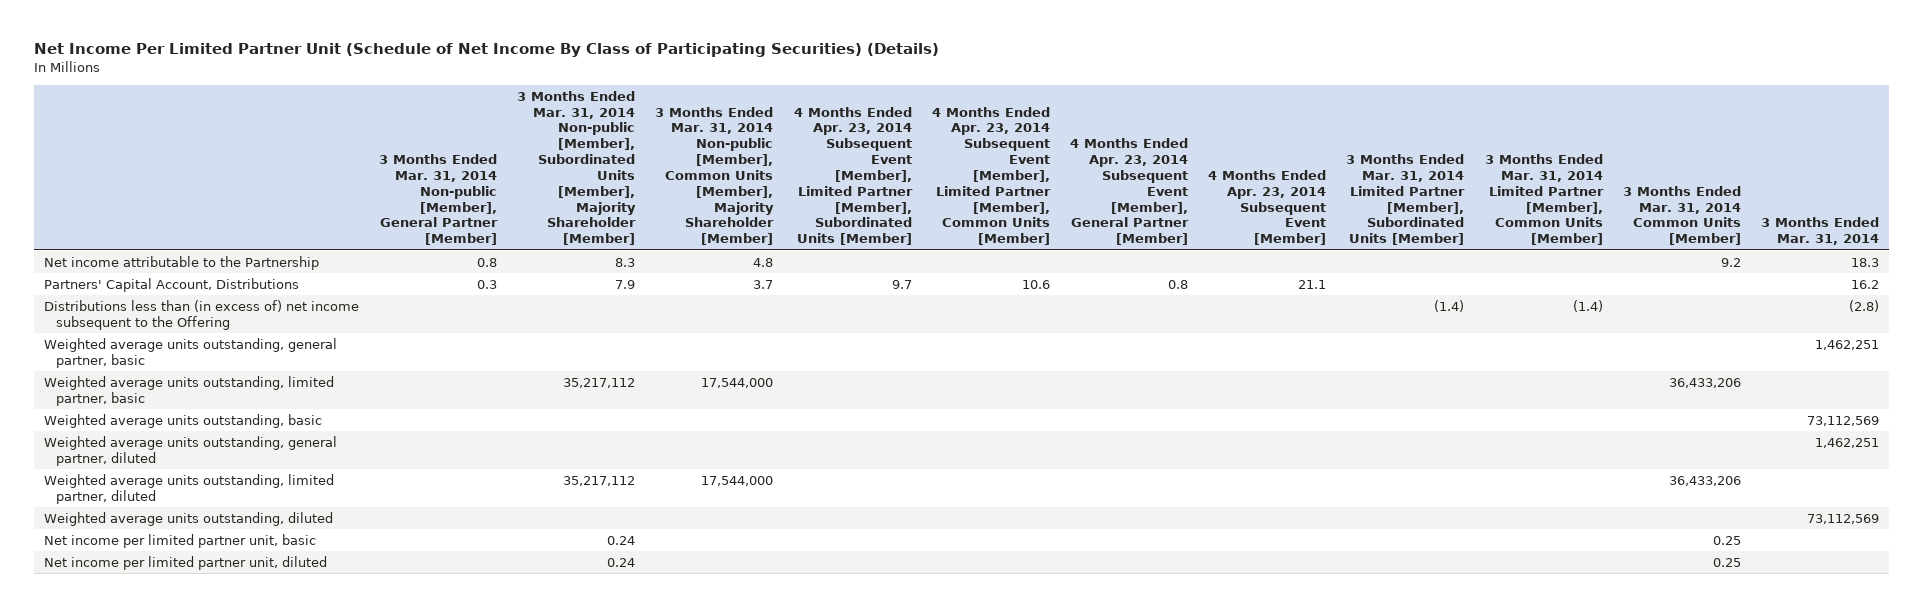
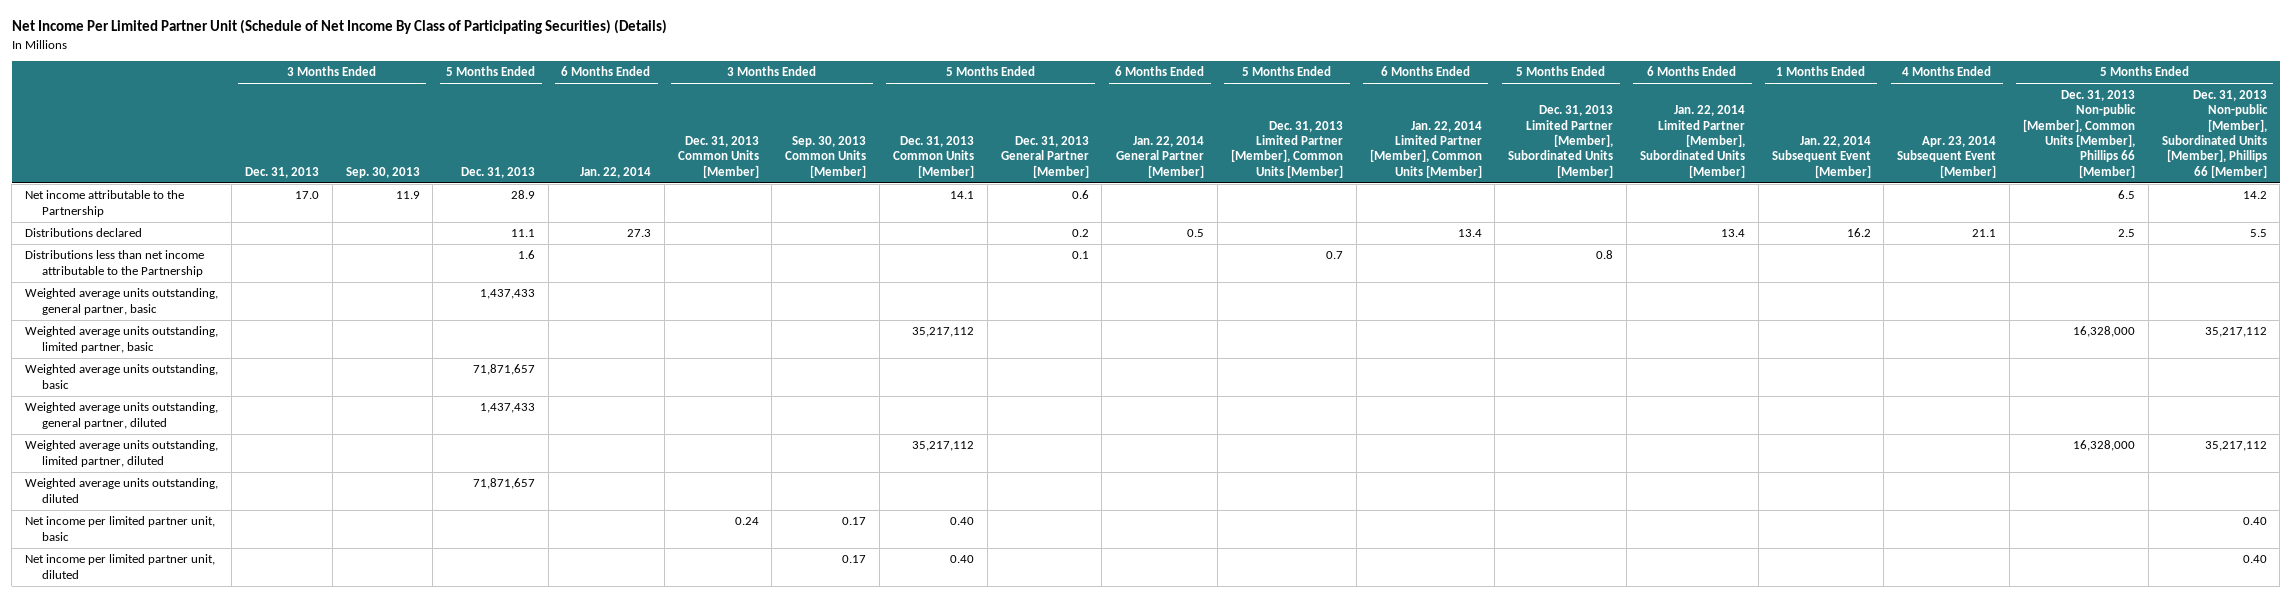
- | 3 Months Ended Mar. 31, 2014 Non-public [Member], General Partner [Member] | 3 Months Ended Mar. 31, 2014 Non-public [Member], Subordinated Units [Member], Majority Shareholder [Member] | 3 Months Ended Mar. 31, 2014 Non-public [Member], Common Units [Member], Majority Shareholder [Member] | 4 Months Ended Apr. 23, 2014 Subsequent Event [Member], Limited Partner [Member], Subordinated Units [Member] | 4 Months Ended Apr. 23, 2014 Subsequent Event [Member], Limited Partner [Member], Common Units [Member] | 4 Months Ended Apr. 23, 2014 Subsequent Event [Member], General Partner [Member] | 4 Months Ended Apr. 23, 2014 Subsequent Event [Member] | 3 Months Ended Mar. 31, 2014 Limited Partner [Member], Subordinated Units [Member] | 3 Months Ended Mar. 31, 2014 Limited Partner [Member], Common Units [Member] | 3 Months Ended Mar. 31, 2014 Common Units [Member] | 3 Months Ended Mar. 31, 2014
+ | 3 Months Ended Dec. 31, 2013 | 3 Months Ended Sep. 30, 2013 | 5 Months Ended Dec. 31, 2013 | 6 Months Ended Jan. 22, 2014 | 3 Months Ended Dec. 31, 2013 Common Units [Member] | 3 Months Ended Sep. 30, 2013 Common Units [Member] | 5 Months Ended Dec. 31, 2013 Common Units [Member] | 5 Months Ended Dec. 31, 2013 General Partner [Member] | 6 Months Ended Jan. 22, 2014 General Partner [Member] | 5 Months Ended Dec. 31, 2013 Limited Partner [Member], Common Units [Member] | 6 Months Ended Jan. 22, 2014 Limited Partner [Member], Common Units [Member] | 5 Months Ended Dec. 31, 2013 Limited Partner [Member], Subordinated Units [Member] | 6 Months Ended Jan. 22, 2014 Limited Partner [Member], Subordinated Units [Member] | 1 Months Ended Jan. 22, 2014 Subsequent Event [Member] | 4 Months Ended Apr. 23, 2014 Subsequent Event [Member] | 5 Months Ended Dec. 31, 2013 Non-public [Member], Common Units [Member], Phillips 66 [Member] | 5 Months Ended Dec. 31, 2013 Non-public [Member], Subordinated Units [Member], Phillips 66 [Member]
- Partners' Capital Account, Distributions | 0.3 | 7.9 | 3.7 | 9.7 | 10.6 | 0.8 | 21.1 | | | | 16.2
- Distributions less than (in excess of) net income subsequent to the Offering | | | | | | | | (1.4) | (1.4) | | (2.8)
+ Distributions declared | | | 11.1 | 27.3 | | | | 0.2 | 0.5 | | 13.4 | | 13.4 | 16.2 | 21.1 | 2.5 | 5.5
+ Distributions less than net income attributable to the Partnership | | | 1.6 | | | | | 0.1 | | 0.7 | | 0.8 | | | | |

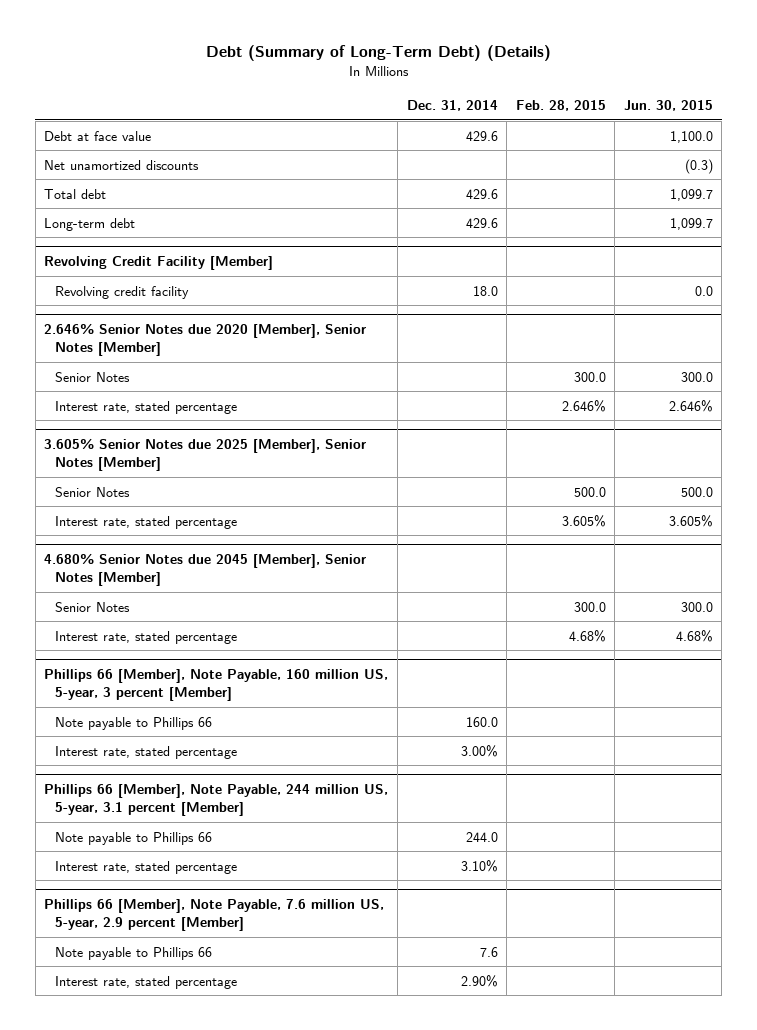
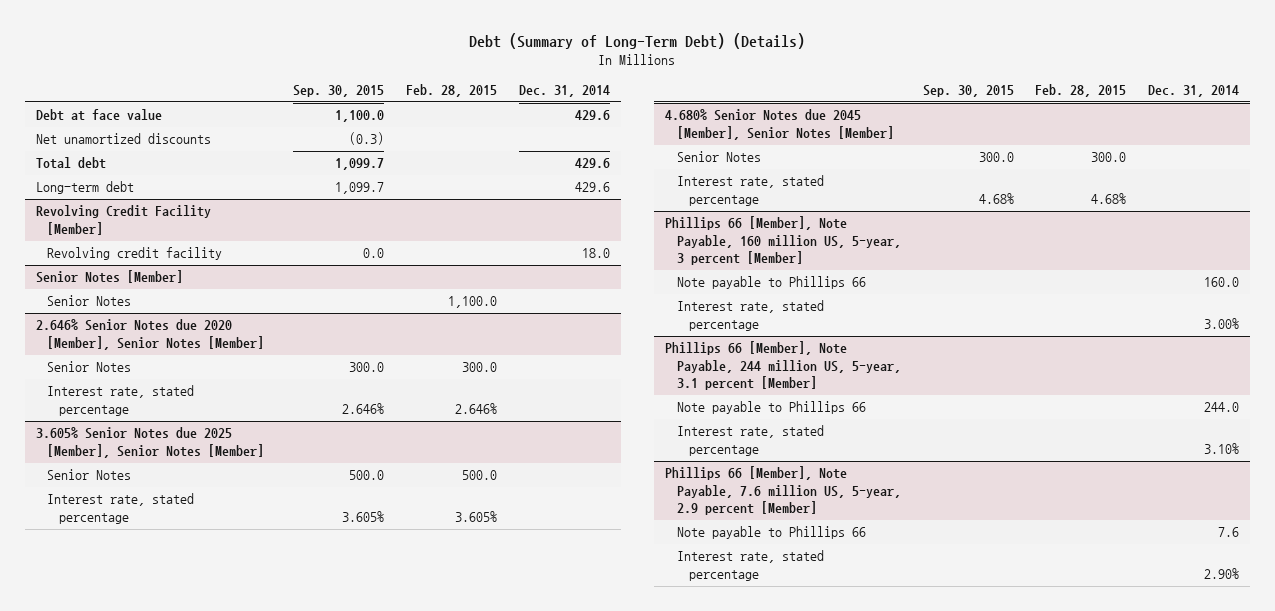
- | Dec. 31, 2014 | Feb. 28, 2015 | Jun. 30, 2015
+ | Sep. 30, 2015 | Feb. 28, 2015 | Dec. 31, 2014
+ Senior Notes [Member]
+ Senior Notes | | 1,100.0 |

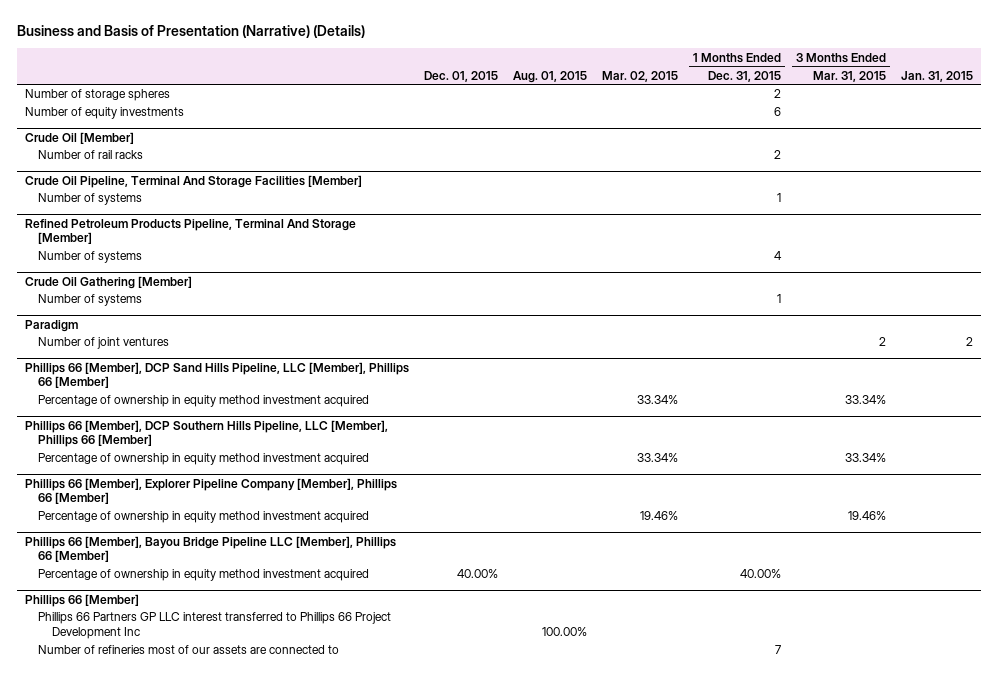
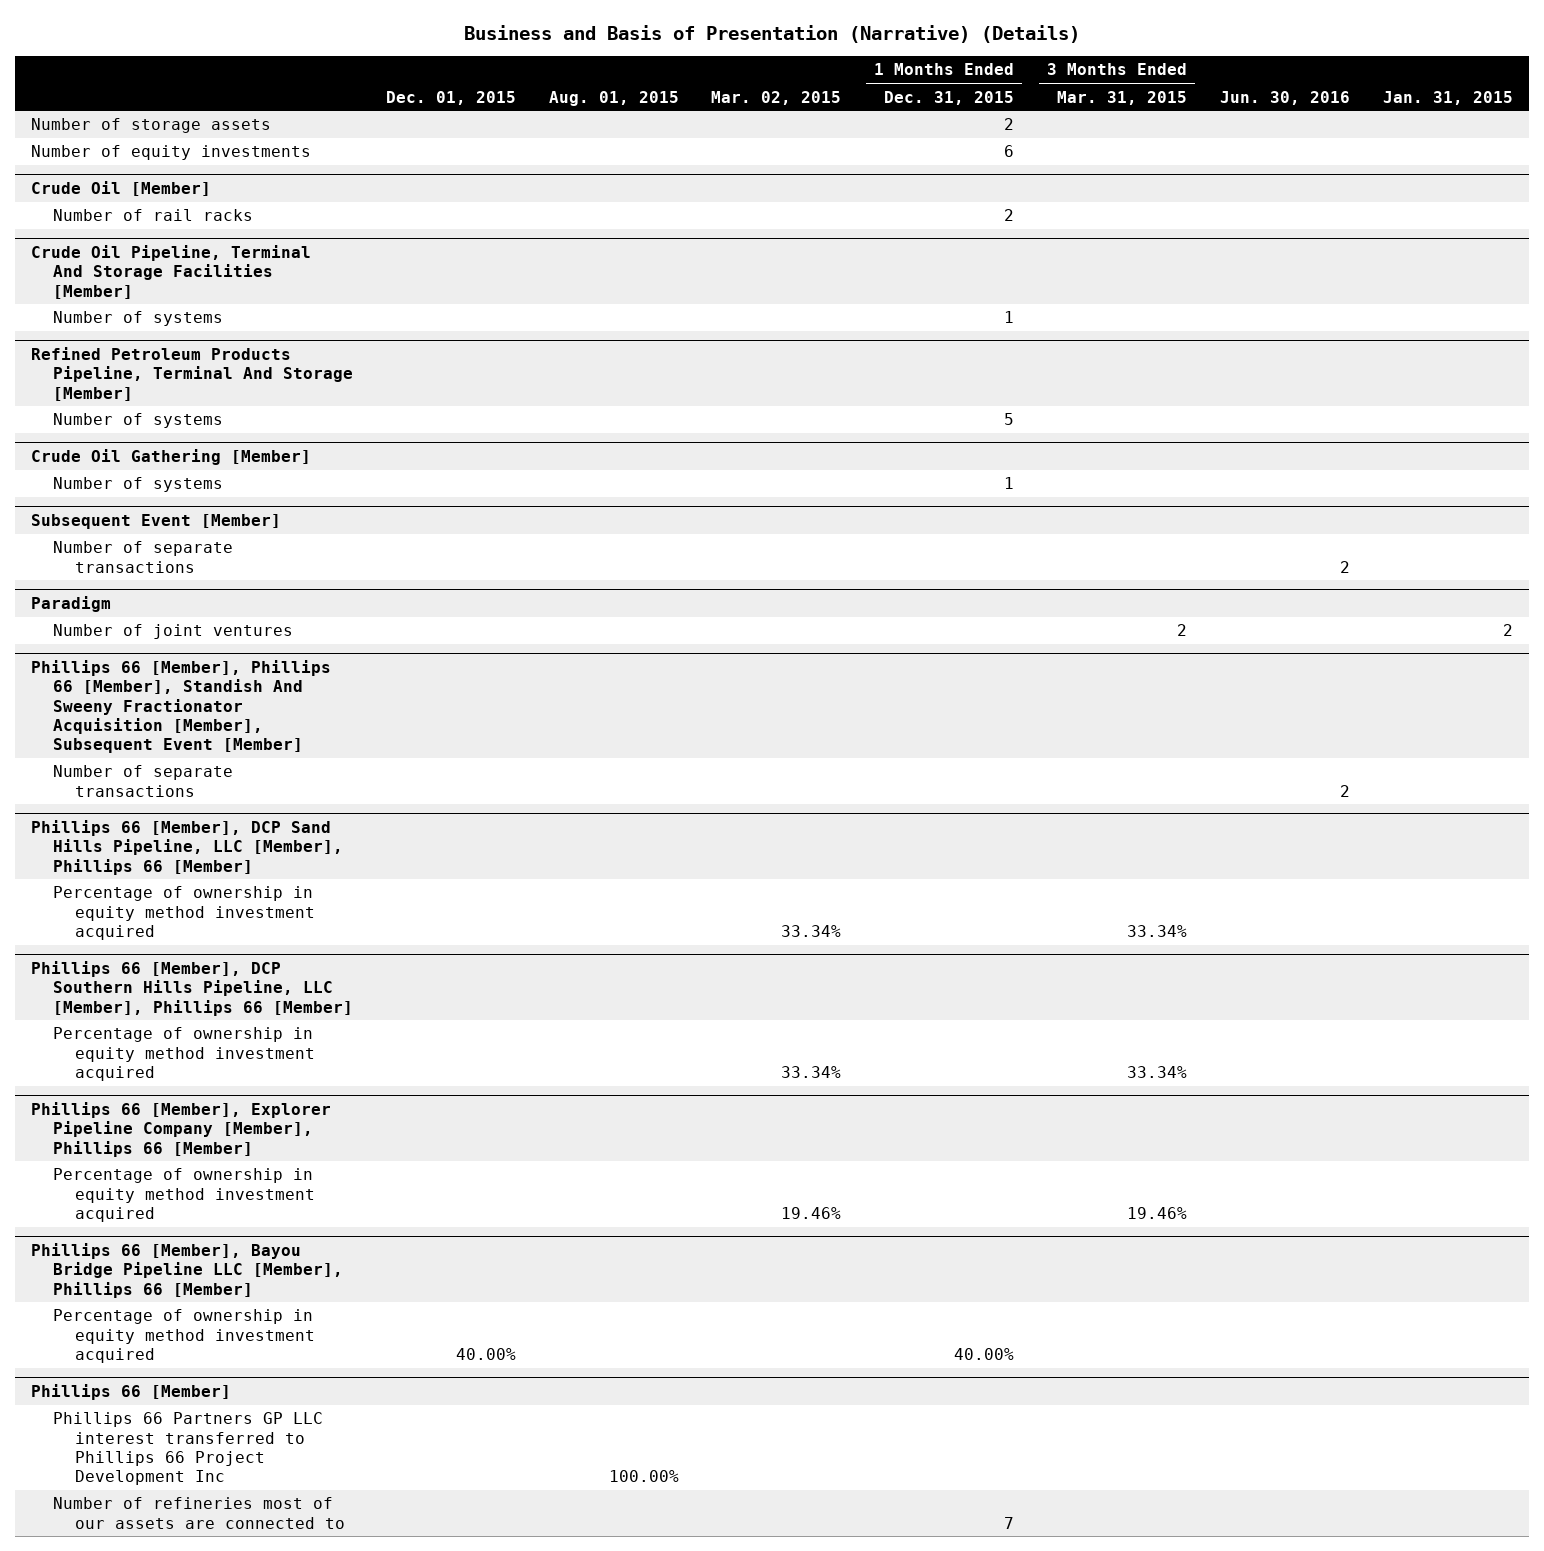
- | Dec. 01, 2015 | Aug. 01, 2015 | Mar. 02, 2015 | 1 Months Ended Dec. 31, 2015 | 3 Months Ended Mar. 31, 2015 | Jan. 31, 2015
+ | Dec. 01, 2015 | Aug. 01, 2015 | Mar. 02, 2015 | 1 Months Ended Dec. 31, 2015 | 3 Months Ended Mar. 31, 2015 | Jun. 30, 2016 | Jan. 31, 2015
- Number of storage spheres | | | | 2 | |
+ Number of storage assets | | | | 2 | | |
@ Refined Petroleum Products Pipeline, Terminal And Storage [Member]
- Number of systems | | | | 4 | |
+ Number of systems | | | | 5 | | |
+ Subsequent Event [Member]
+ Number of separate transactions | | | | | | 2 |
+ Phillips 66 [Member], Phillips 66 [Member], Standish And Sweeny Fractionator Acquisition [Member], Subsequent Event [Member]
+ Number of separate transactions | | | | | | 2 |

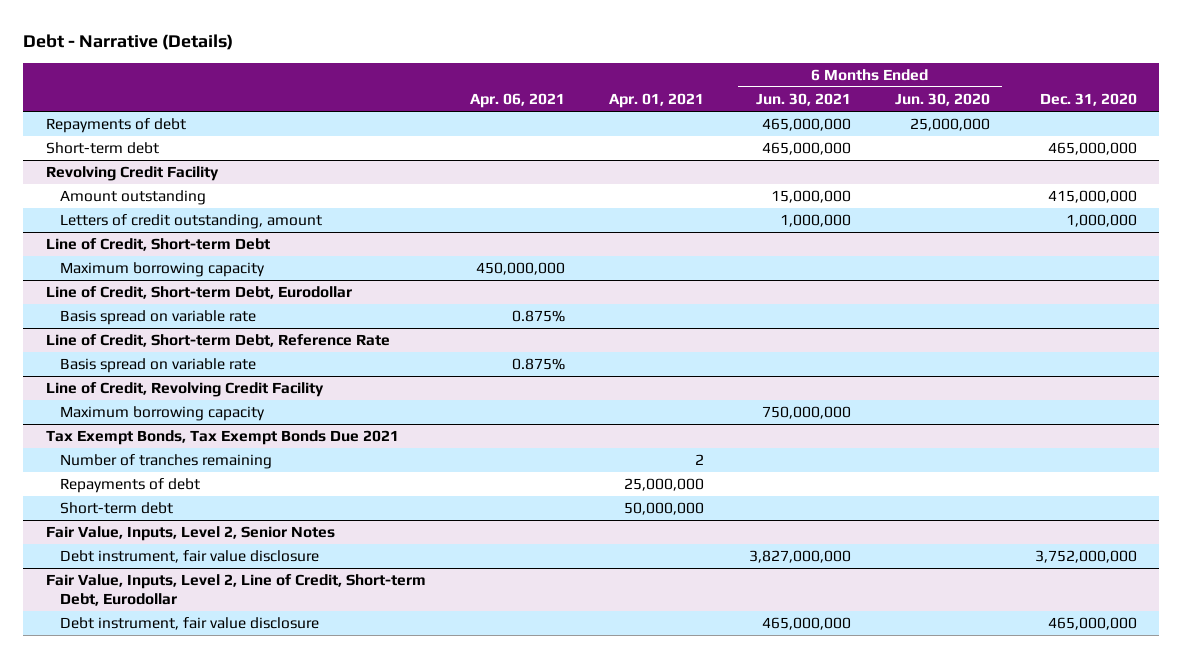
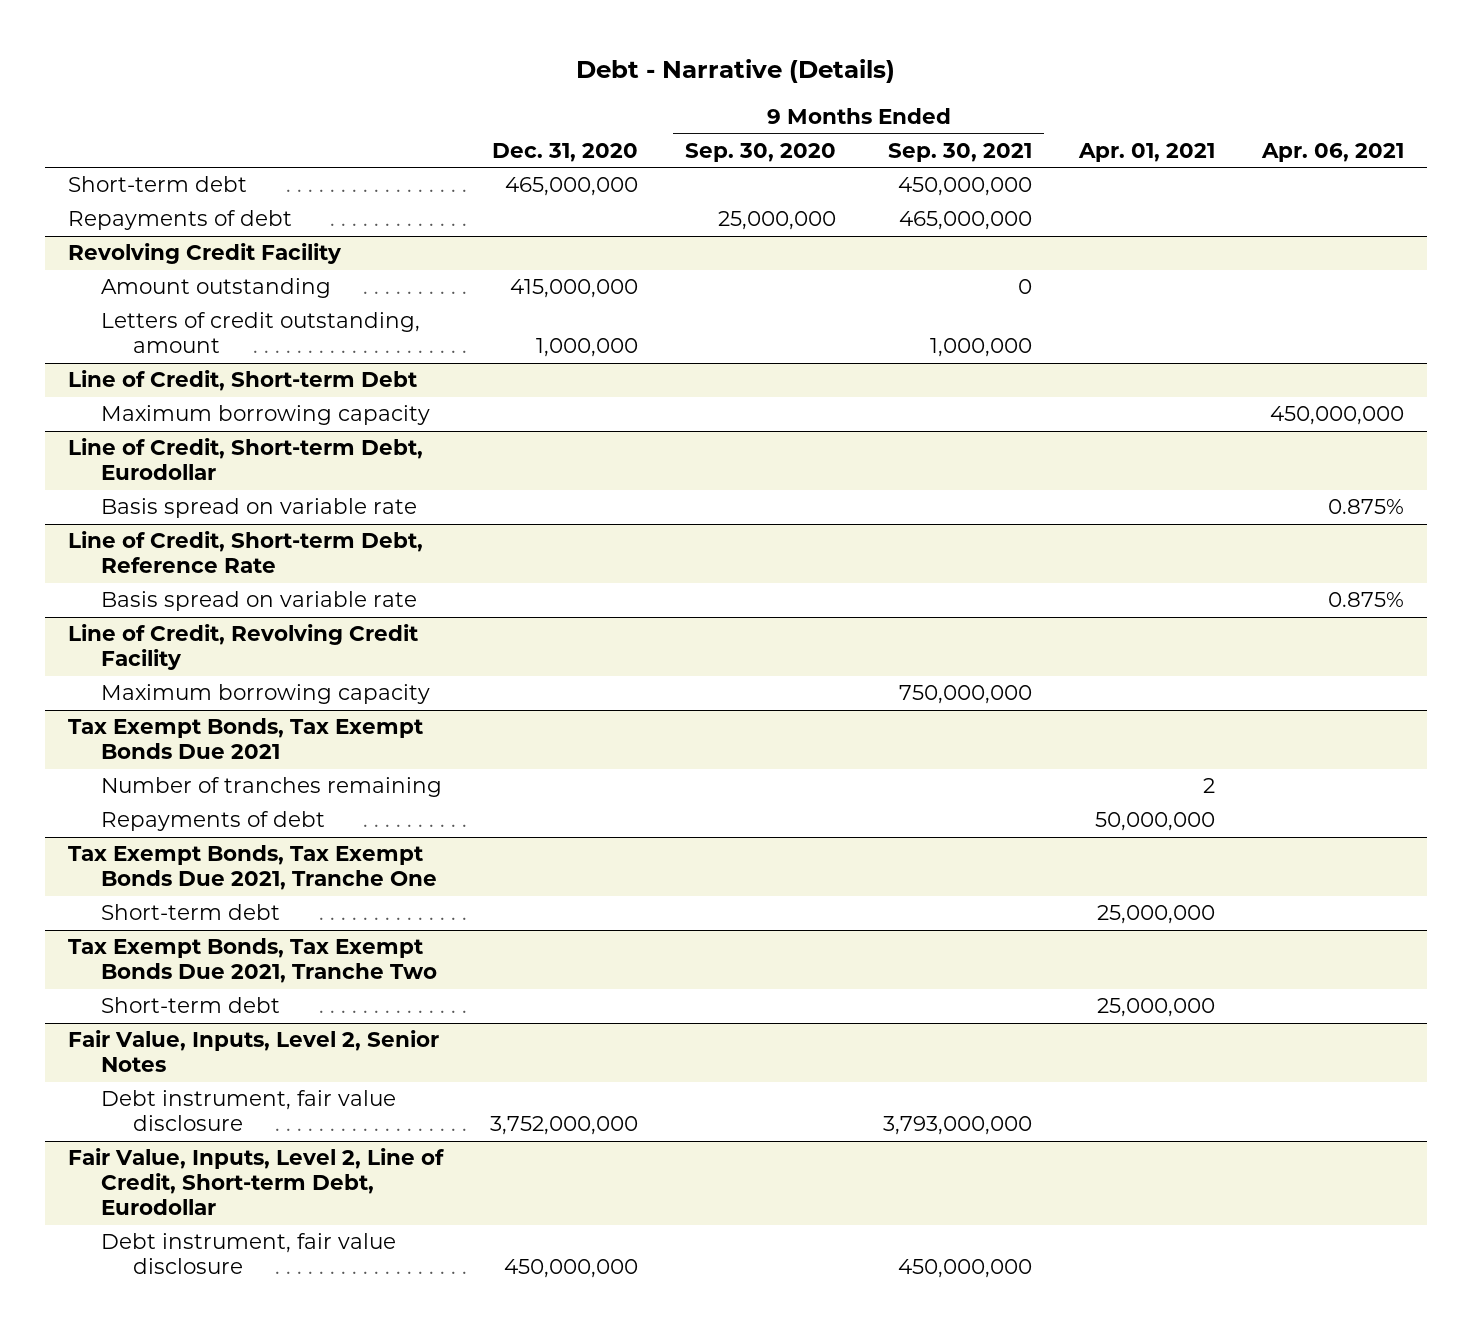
- | Apr. 06, 2021 | Apr. 01, 2021 | 6 Months Ended Jun. 30, 2021 | 6 Months Ended Jun. 30, 2020 | Dec. 31, 2020
+ | Dec. 31, 2020 | 9 Months Ended Sep. 30, 2020 | 9 Months Ended Sep. 30, 2021 | Apr. 01, 2021 | Apr. 06, 2021
moved down: Repayments of debt | | 25,000,000 | 465,000,000 | |
@ Tax Exempt Bonds, Tax Exempt Bonds Due 2021
- Repayments of debt | | 25,000,000 | | |
- Short-term debt | | 50,000,000 | | |
+ Repayments of debt | | | | 50,000,000 |
+ Tax Exempt Bonds, Tax Exempt Bonds Due 2021, Tranche One
+ Short-term debt | | | | 25,000,000 |
+ Tax Exempt Bonds, Tax Exempt Bonds Due 2021, Tranche Two
+ Short-term debt | | | | 25,000,000 |
@ Fair Value, Inputs, Level 2, Line of Credit, Short-term Debt, Eurodollar
- Debt instrument, fair value disclosure | | | 465,000,000 | | 465,000,000
+ Debt instrument, fair value disclosure | 450,000,000 | | 450,000,000 | |

